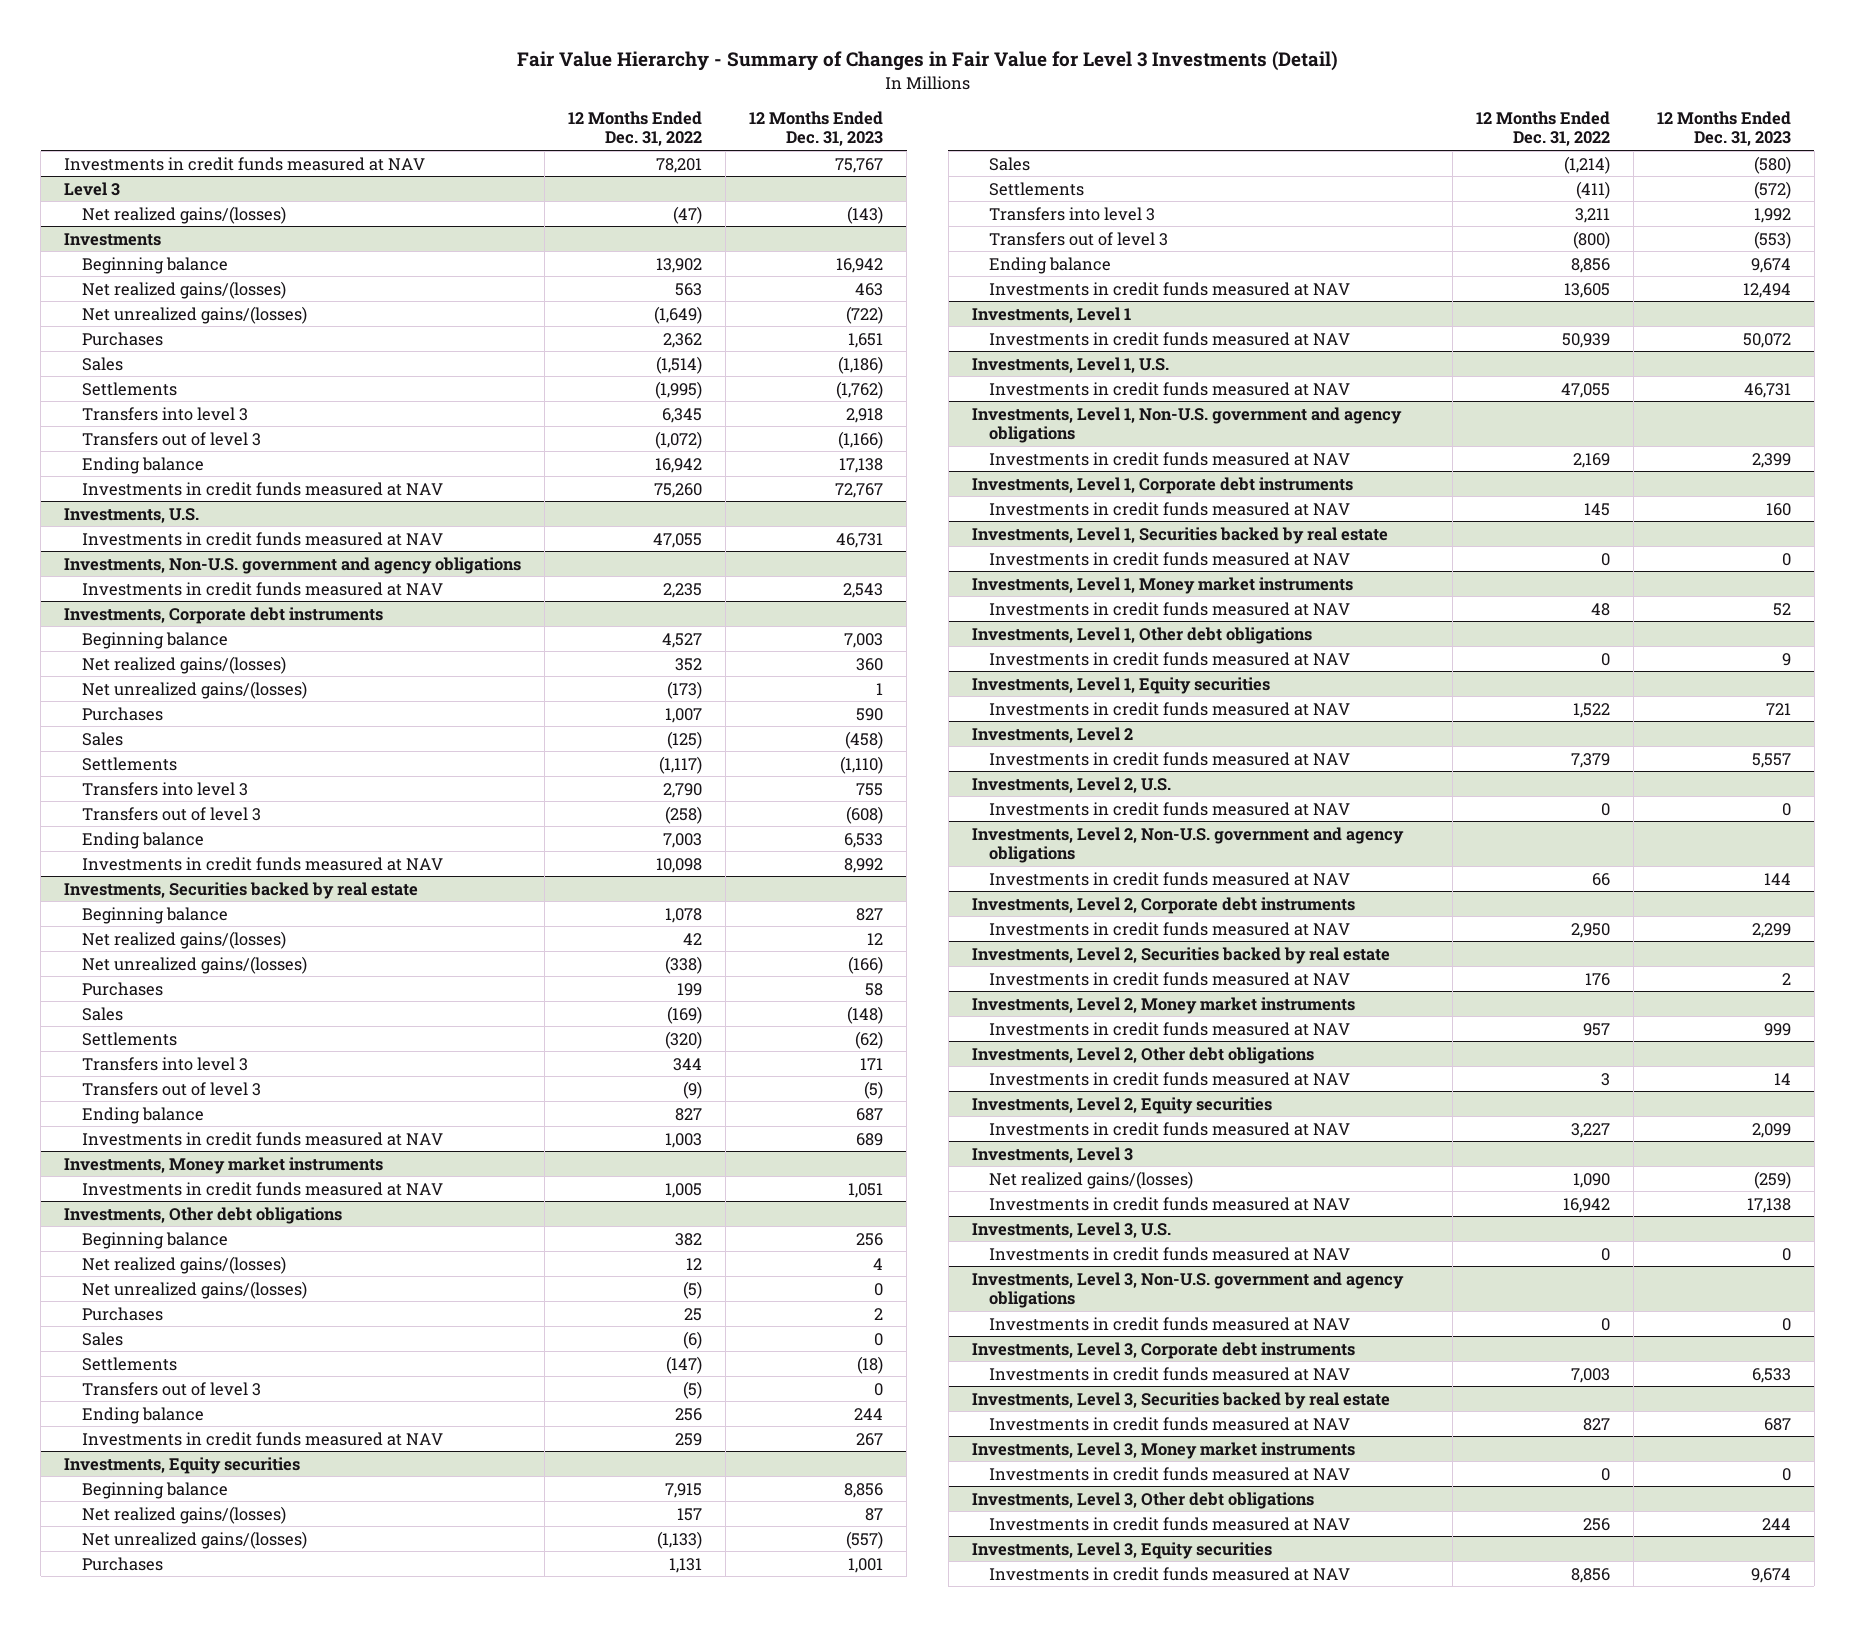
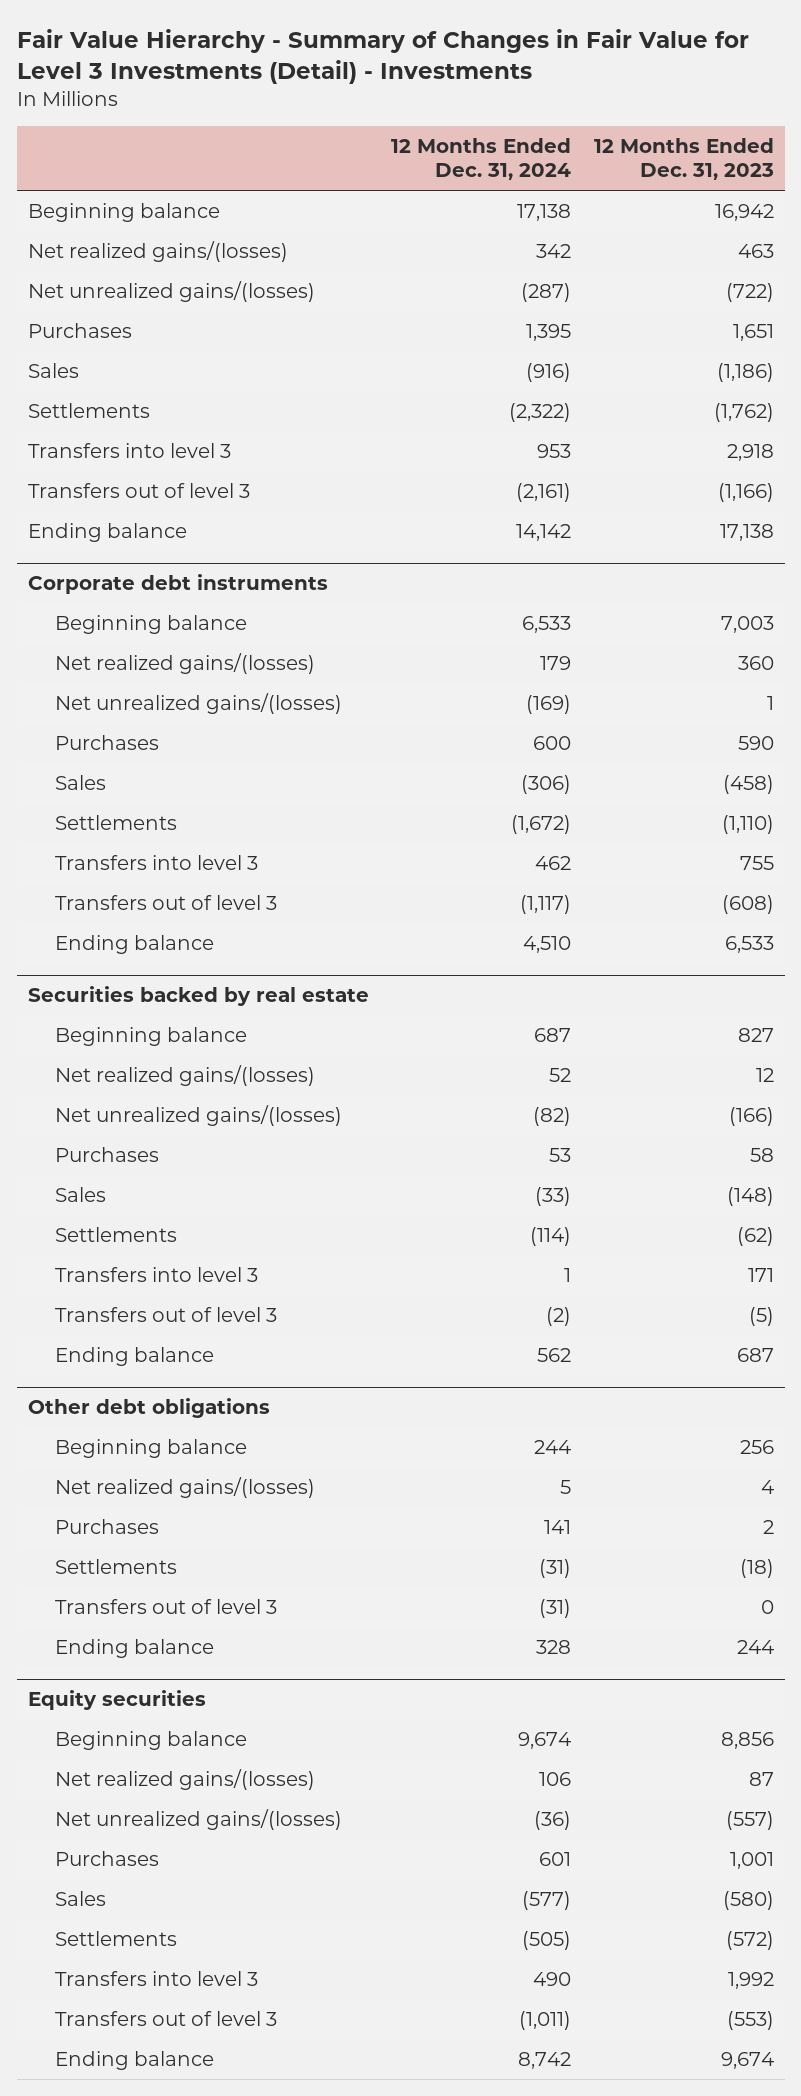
- Fair Value Hierarchy - Summary of Changes in Fair Value for Level 3 Investments (Detail)
+ Fair Value Hierarchy - Summary of Changes in Fair Value for Level 3 Investments (Detail) - Investments
- | 12 Months Ended Dec. 31, 2022 | 12 Months Ended Dec. 31, 2023
+ | 12 Months Ended Dec. 31, 2024 | 12 Months Ended Dec. 31, 2023
- Investments in credit funds measured at NAV | 78,201 | 75,767
- Level 3
- Net realized gains/(losses) | (47) | (143)
- Investments
- Investments in credit funds measured at NAV | 75,260 | 72,767
- Investments, U.S.
- Investments in credit funds measured at NAV | 47,055 | 46,731
- Investments, Non-U.S. government and agency obligations
- Investments in credit funds measured at NAV | 2,235 | 2,543
- Investments, Corporate debt instruments
+ Corporate debt instruments
- Investments in credit funds measured at NAV | 10,098 | 8,992
- Investments, Securities backed by real estate
+ Securities backed by real estate
- Investments in credit funds measured at NAV | 1,003 | 689
- Investments, Money market instruments
- Investments in credit funds measured at NAV | 1,005 | 1,051
- Investments, Other debt obligations
+ Other debt obligations
- Net unrealized gains/(losses) | (5) | 0
- Sales | (6) | 0
- Investments in credit funds measured at NAV | 259 | 267
- Investments, Equity securities
+ Equity securities
- Investments in credit funds measured at NAV | 13,605 | 12,494
- Investments, Level 1
- Investments in credit funds measured at NAV | 50,939 | 50,072
- Investments, Level 1, U.S.
- Investments in credit funds measured at NAV | 47,055 | 46,731
- Investments, Level 1, Non-U.S. government and agency obligations
- Investments in credit funds measured at NAV | 2,169 | 2,399
- Investments, Level 1, Corporate debt instruments
- Investments in credit funds measured at NAV | 145 | 160
- Investments, Level 1, Securities backed by real estate
- Investments in credit funds measured at NAV | 0 | 0
- Investments, Level 1, Money market instruments
- Investments in credit funds measured at NAV | 48 | 52
- Investments, Level 1, Other debt obligations
- Investments in credit funds measured at NAV | 0 | 9
- Investments, Level 1, Equity securities
- Investments in credit funds measured at NAV | 1,522 | 721
- Investments, Level 2
- Investments in credit funds measured at NAV | 7,379 | 5,557
- Investments, Level 2, U.S.
- Investments in credit funds measured at NAV | 0 | 0
- Investments, Level 2, Non-U.S. government and agency obligations
- Investments in credit funds measured at NAV | 66 | 144
- Investments, Level 2, Corporate debt instruments
- Investments in credit funds measured at NAV | 2,950 | 2,299
- Investments, Level 2, Securities backed by real estate
- Investments in credit funds measured at NAV | 176 | 2
- Investments, Level 2, Money market instruments
- Investments in credit funds measured at NAV | 957 | 999
- Investments, Level 2, Other debt obligations
- Investments in credit funds measured at NAV | 3 | 14
- Investments, Level 2, Equity securities
- Investments in credit funds measured at NAV | 3,227 | 2,099
- Investments, Level 3
- Net realized gains/(losses) | 1,090 | (259)
- Investments in credit funds measured at NAV | 16,942 | 17,138
- Investments, Level 3, U.S.
- Investments in credit funds measured at NAV | 0 | 0
- Investments, Level 3, Non-U.S. government and agency obligations
- Investments in credit funds measured at NAV | 0 | 0
- Investments, Level 3, Corporate debt instruments
- Investments in credit funds measured at NAV | 7,003 | 6,533
- Investments, Level 3, Securities backed by real estate
- Investments in credit funds measured at NAV | 827 | 687
- Investments, Level 3, Money market instruments
- Investments in credit funds measured at NAV | 0 | 0
- Investments, Level 3, Other debt obligations
- Investments in credit funds measured at NAV | 256 | 244
- Investments, Level 3, Equity securities
- Investments in credit funds measured at NAV | 8,856 | 9,674

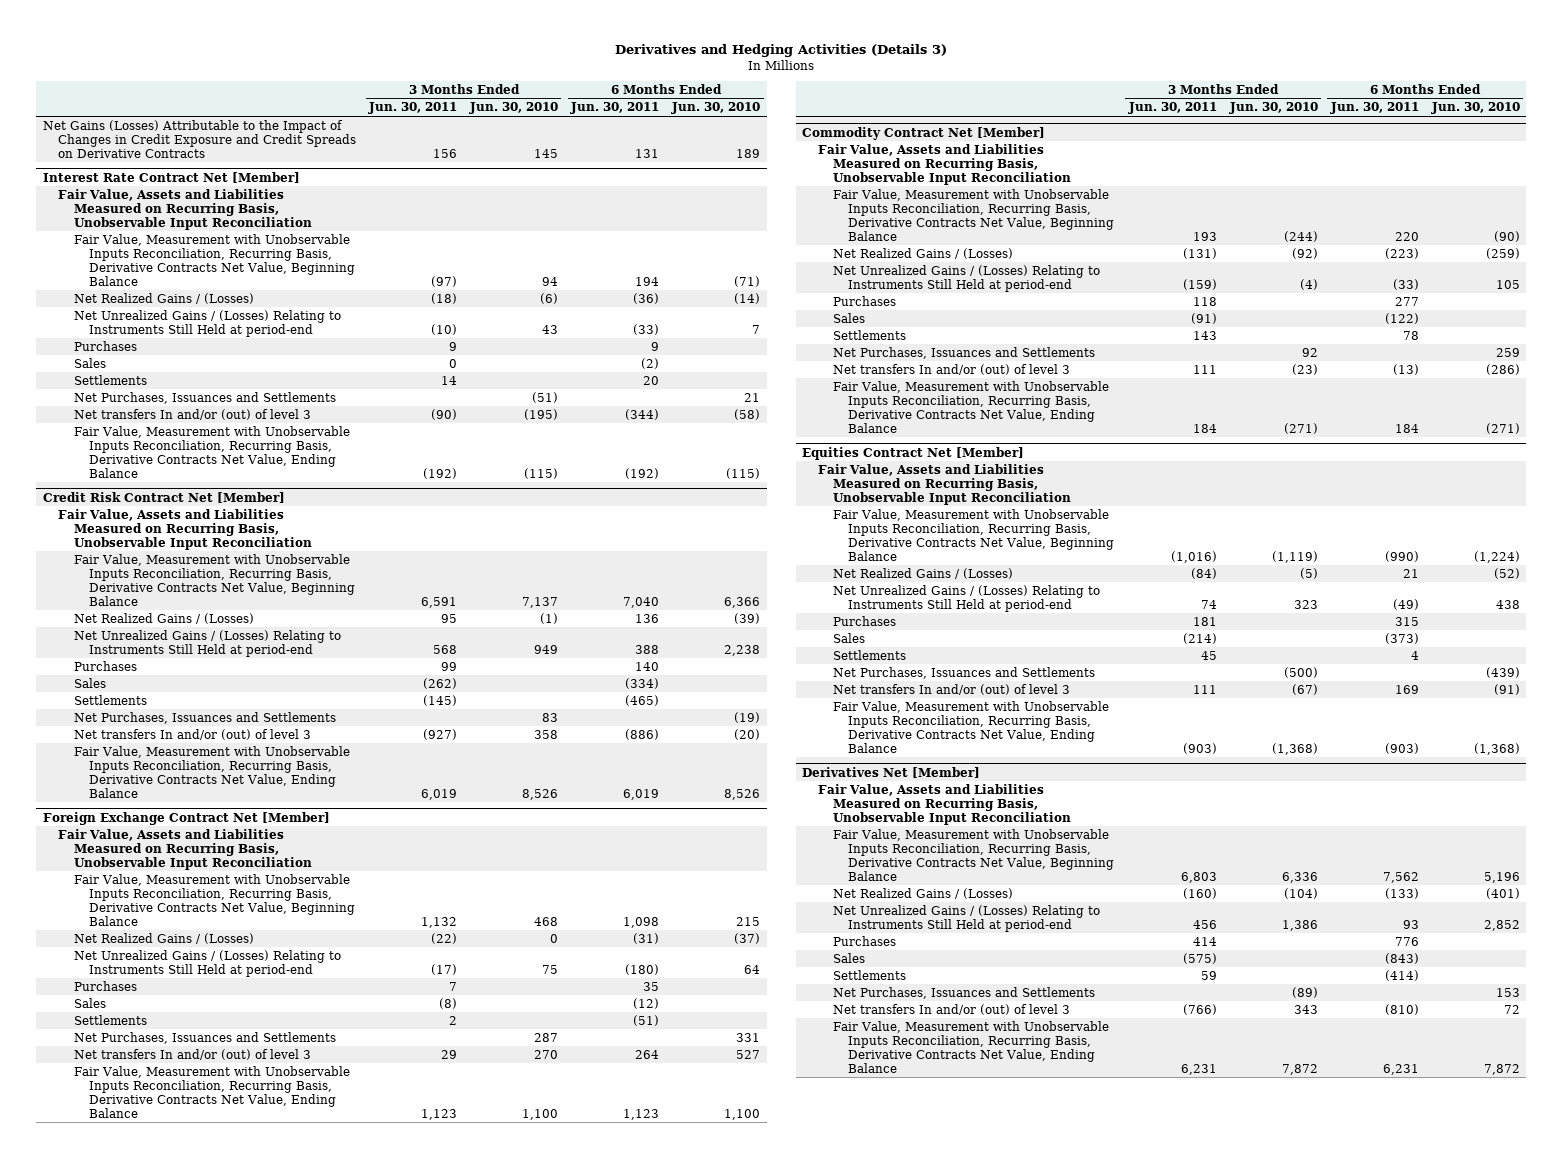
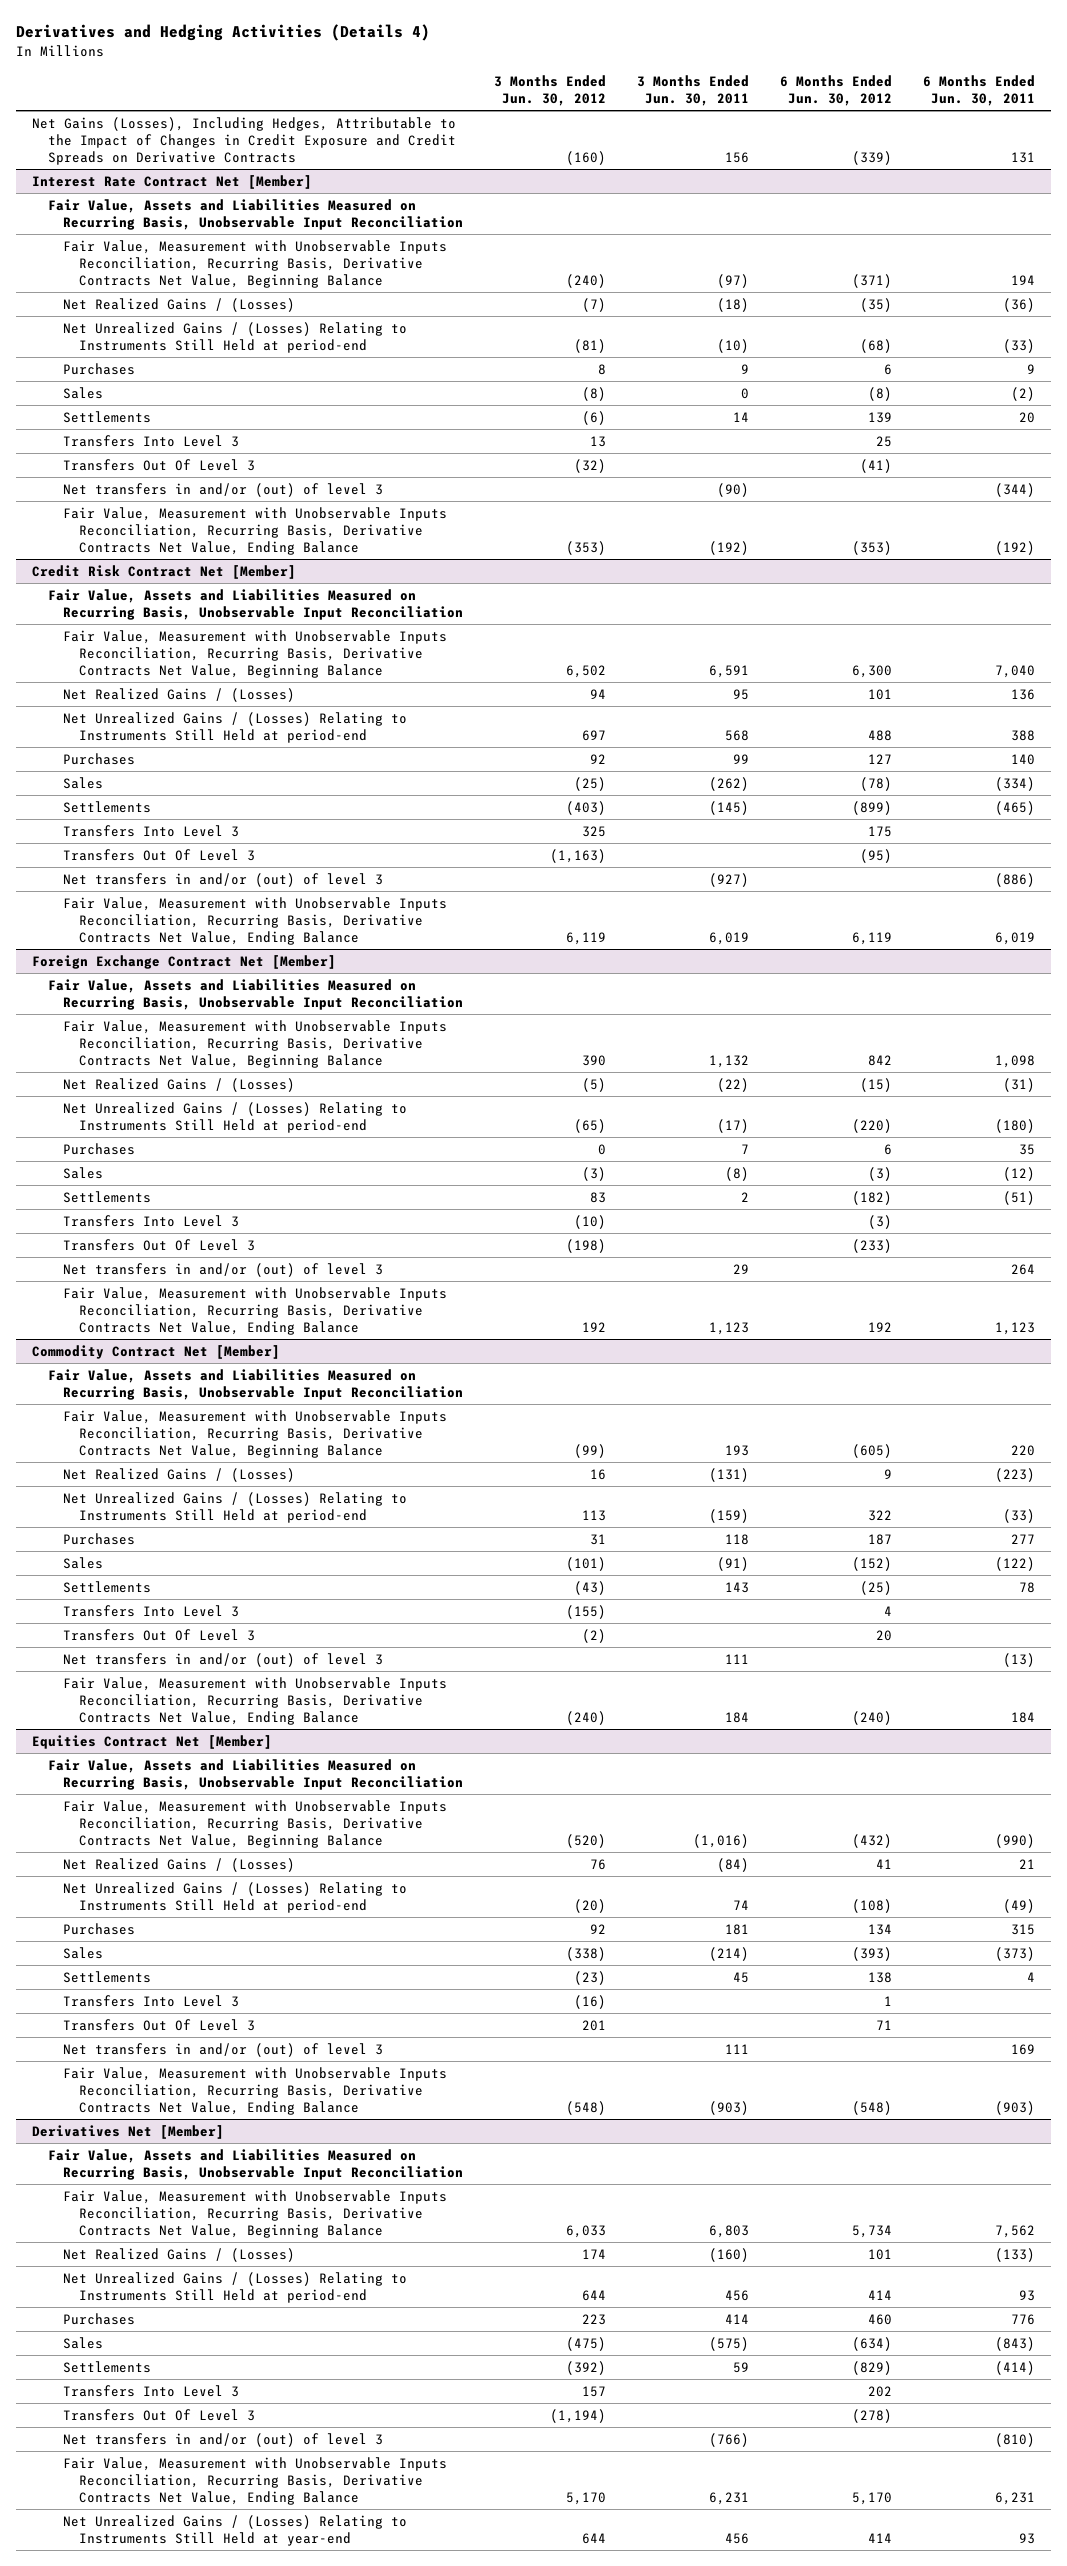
- Derivatives and Hedging Activities (Details 3)
+ Derivatives and Hedging Activities (Details 4)
- | 3 Months Ended Jun. 30, 2011 | 3 Months Ended Jun. 30, 2010 | 6 Months Ended Jun. 30, 2011 | 6 Months Ended Jun. 30, 2010
+ | 3 Months Ended Jun. 30, 2012 | 3 Months Ended Jun. 30, 2011 | 6 Months Ended Jun. 30, 2012 | 6 Months Ended Jun. 30, 2011
- Net Gains (Losses) Attributable to the Impact of Changes in Credit Exposure and Credit Spreads on Derivative Contracts | 156 | 145 | 131 | 189
+ Net Gains (Losses), Including Hedges, Attributable to the Impact of Changes in Credit Exposure and Credit Spreads on Derivative Contracts | (160) | 156 | (339) | 131
@ Interest Rate Contract Net [Member]
- Net Purchases, Issuances and Settlements | | (51) | | 21
- Net transfers In and/or (out) of level 3 | (90) | (195) | (344) | (58)
+ Transfers Into Level 3 | 13 | | 25 |
+ Transfers Out Of Level 3 | (32) | | (41) |
+ Net transfers in and/or (out) of level 3 | | (90) | | (344)
@ Credit Risk Contract Net [Member]
- Net Purchases, Issuances and Settlements | | 83 | | (19)
- Net transfers In and/or (out) of level 3 | (927) | 358 | (886) | (20)
+ Transfers Into Level 3 | 325 | | 175 |
+ Transfers Out Of Level 3 | (1,163) | | (95) |
+ Net transfers in and/or (out) of level 3 | | (927) | | (886)
@ Foreign Exchange Contract Net [Member]
- Net Purchases, Issuances and Settlements | | 287 | | 331
- Net transfers In and/or (out) of level 3 | 29 | 270 | 264 | 527
+ Transfers Into Level 3 | (10) | | (3) |
+ Transfers Out Of Level 3 | (198) | | (233) |
+ Net transfers in and/or (out) of level 3 | | 29 | | 264
@ Commodity Contract Net [Member]
- Net Purchases, Issuances and Settlements | | 92 | | 259
- Net transfers In and/or (out) of level 3 | 111 | (23) | (13) | (286)
+ Transfers Into Level 3 | (155) | | 4 |
+ Transfers Out Of Level 3 | (2) | | 20 |
+ Net transfers in and/or (out) of level 3 | | 111 | | (13)
@ Equities Contract Net [Member]
- Net Purchases, Issuances and Settlements | | (500) | | (439)
- Net transfers In and/or (out) of level 3 | 111 | (67) | 169 | (91)
+ Transfers Into Level 3 | (16) | | 1 |
+ Transfers Out Of Level 3 | 201 | | 71 |
+ Net transfers in and/or (out) of level 3 | | 111 | | 169
@ Derivatives Net [Member]
- Net Purchases, Issuances and Settlements | | (89) | | 153
- Net transfers In and/or (out) of level 3 | (766) | 343 | (810) | 72
+ Transfers Into Level 3 | 157 | | 202 |
+ Transfers Out Of Level 3 | (1,194) | | (278) |
+ Net transfers in and/or (out) of level 3 | | (766) | | (810)
+ Net Unrealized Gains / (Losses) Relating to Instruments Still Held at year-end | 644 | 456 | 414 | 93

